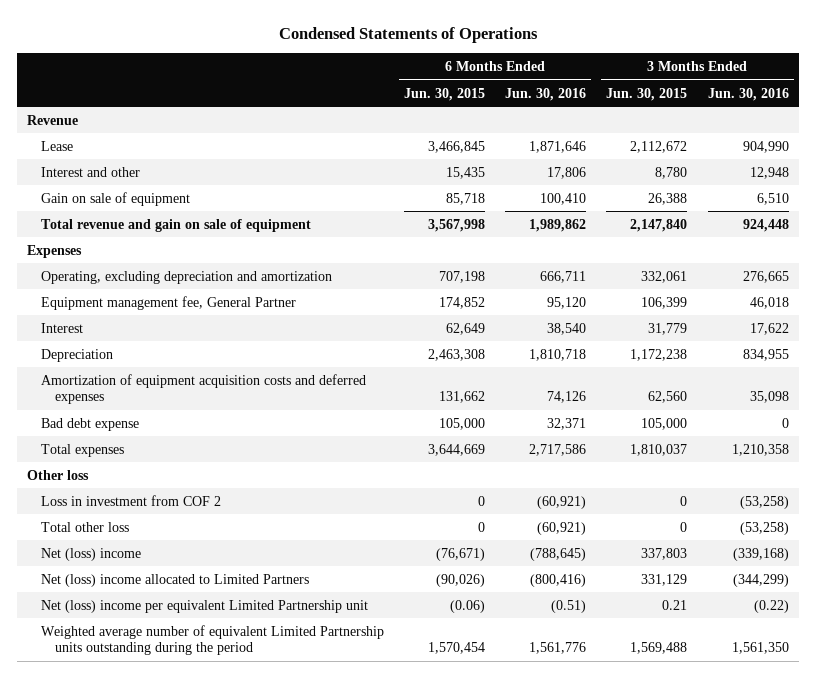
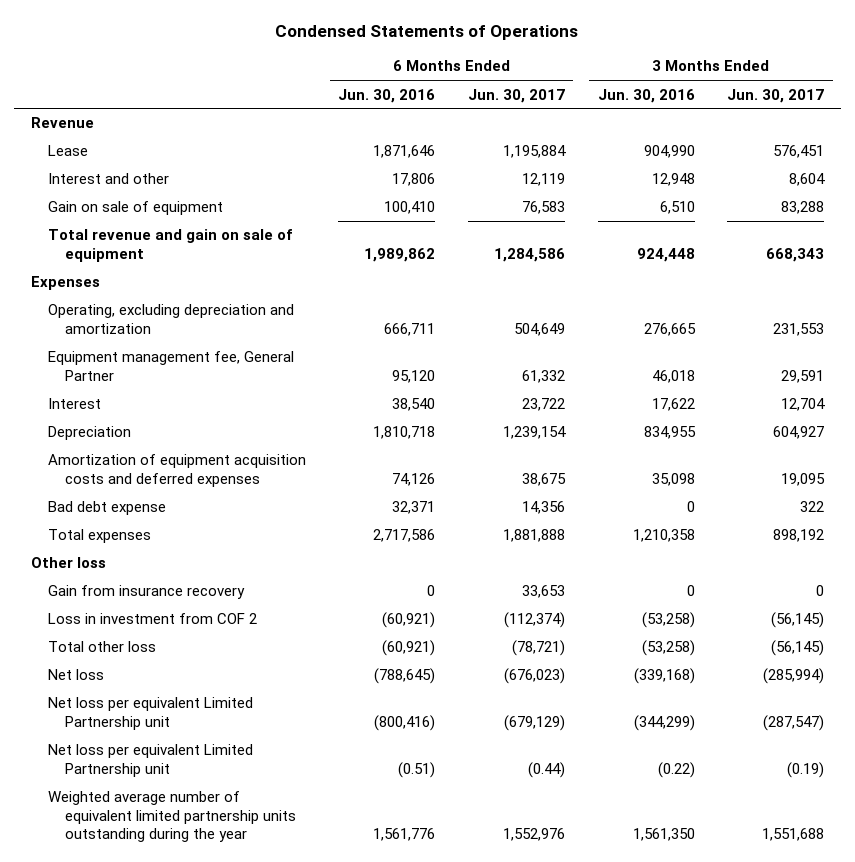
- | 6 Months Ended Jun. 30, 2015 | 6 Months Ended Jun. 30, 2016 | 3 Months Ended Jun. 30, 2015 | 3 Months Ended Jun. 30, 2016
+ | 6 Months Ended Jun. 30, 2016 | 6 Months Ended Jun. 30, 2017 | 3 Months Ended Jun. 30, 2016 | 3 Months Ended Jun. 30, 2017
+ Gain from insurance recovery | 0 | 33,653 | 0 | 0
- Net (loss) income | (76,671) | (788,645) | 337,803 | (339,168)
- Net (loss) income allocated to Limited Partners | (90,026) | (800,416) | 331,129 | (344,299)
- Net (loss) income per equivalent Limited Partnership unit | (0.06) | (0.51) | 0.21 | (0.22)
- Weighted average number of equivalent Limited Partnership units outstanding during the period | 1,570,454 | 1,561,776 | 1,569,488 | 1,561,350
+ Net loss | (788,645) | (676,023) | (339,168) | (285,994)
+ Net loss per equivalent Limited Partnership unit | (800,416) | (679,129) | (344,299) | (287,547)
+ Net loss per equivalent Limited Partnership unit | (0.51) | (0.44) | (0.22) | (0.19)
+ Weighted average number of equivalent limited partnership units outstanding during the year | 1,561,776 | 1,552,976 | 1,561,350 | 1,551,688

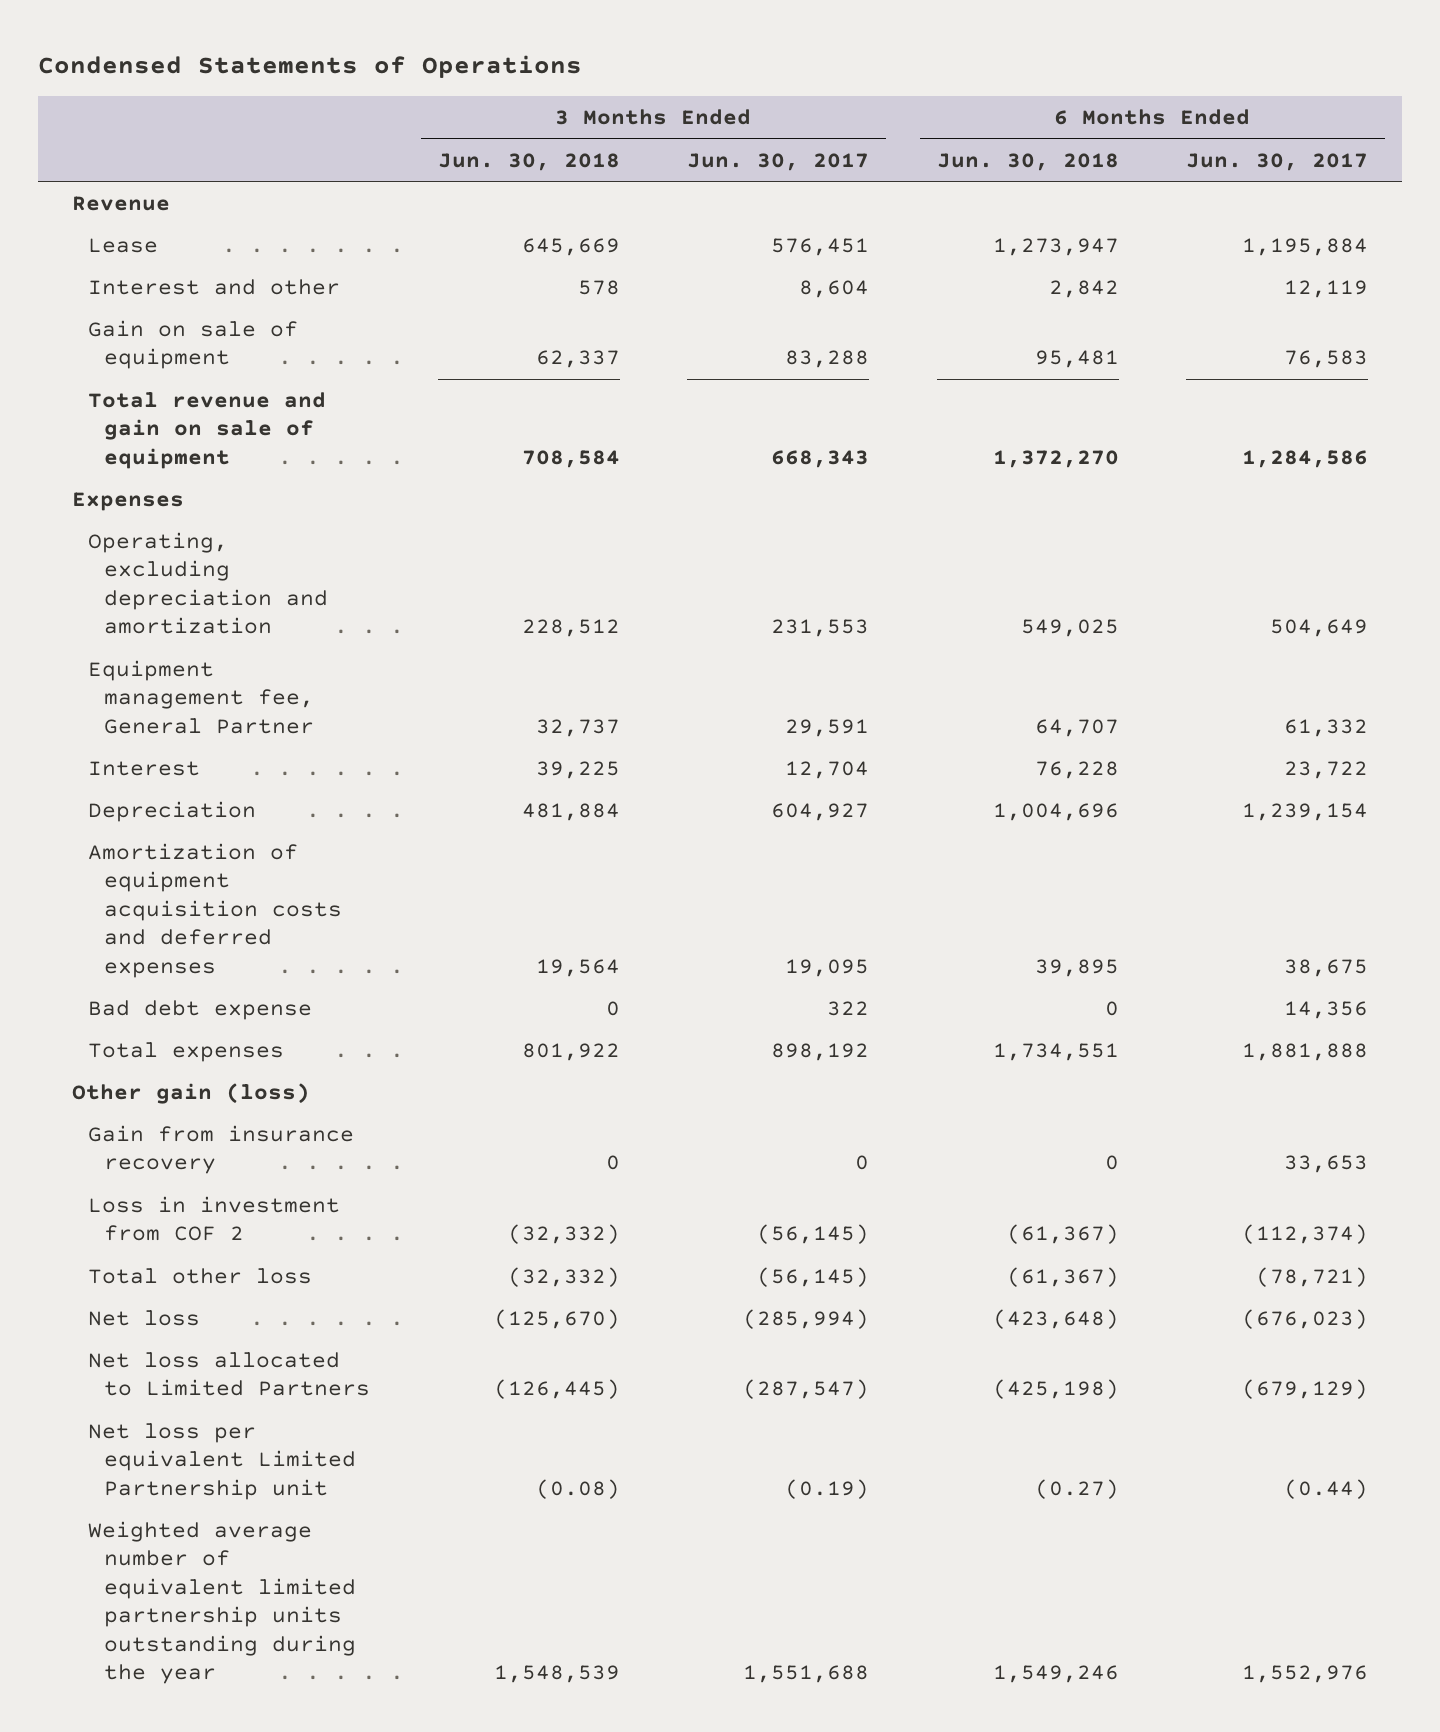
- | 6 Months Ended Jun. 30, 2016 | 6 Months Ended Jun. 30, 2017 | 3 Months Ended Jun. 30, 2016 | 3 Months Ended Jun. 30, 2017
+ | 3 Months Ended Jun. 30, 2018 | 3 Months Ended Jun. 30, 2017 | 6 Months Ended Jun. 30, 2018 | 6 Months Ended Jun. 30, 2017
- Other loss
+ Other gain (loss)
- Net loss per equivalent Limited Partnership unit | (800,416) | (679,129) | (344,299) | (287,547)
+ Net loss allocated to Limited Partners | (126,445) | (287,547) | (425,198) | (679,129)

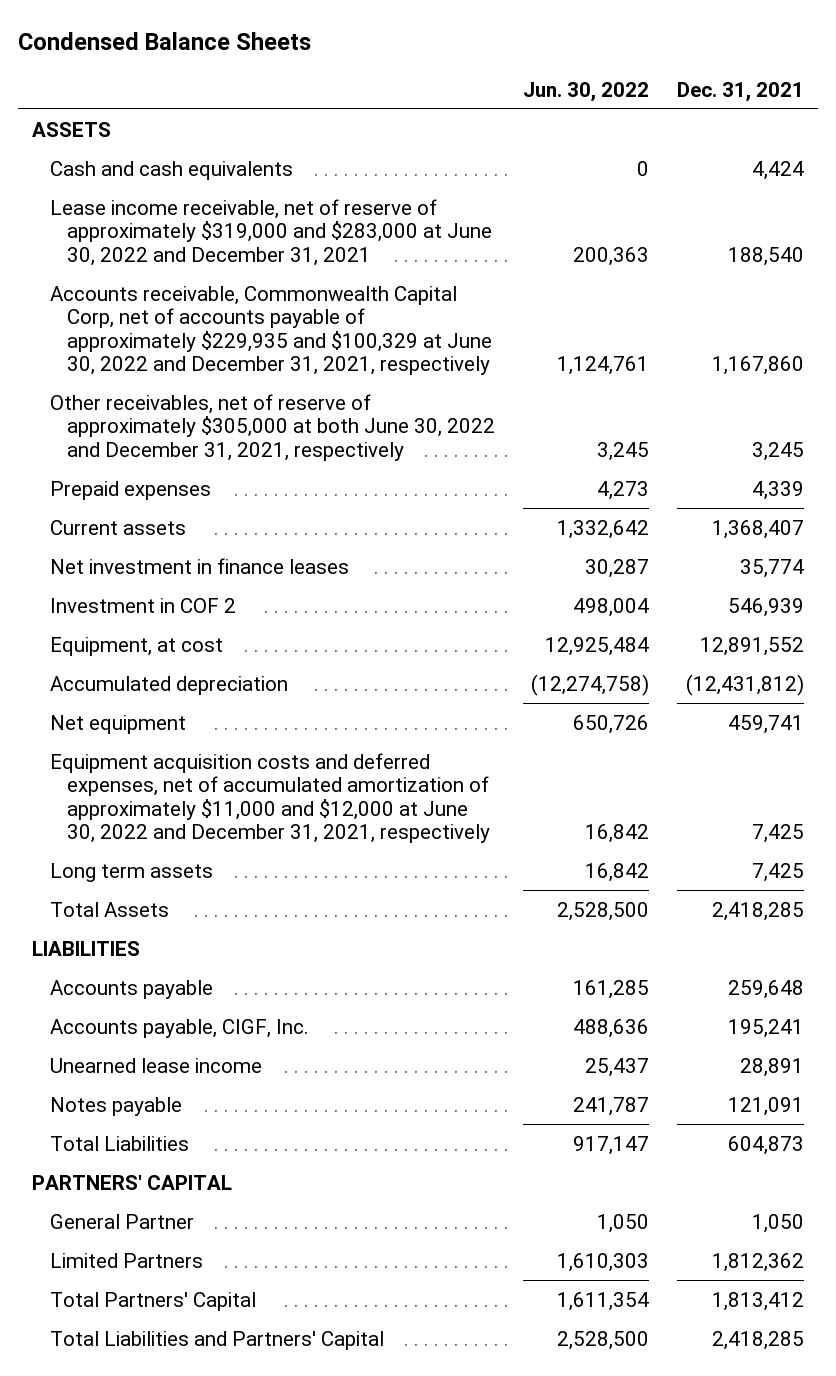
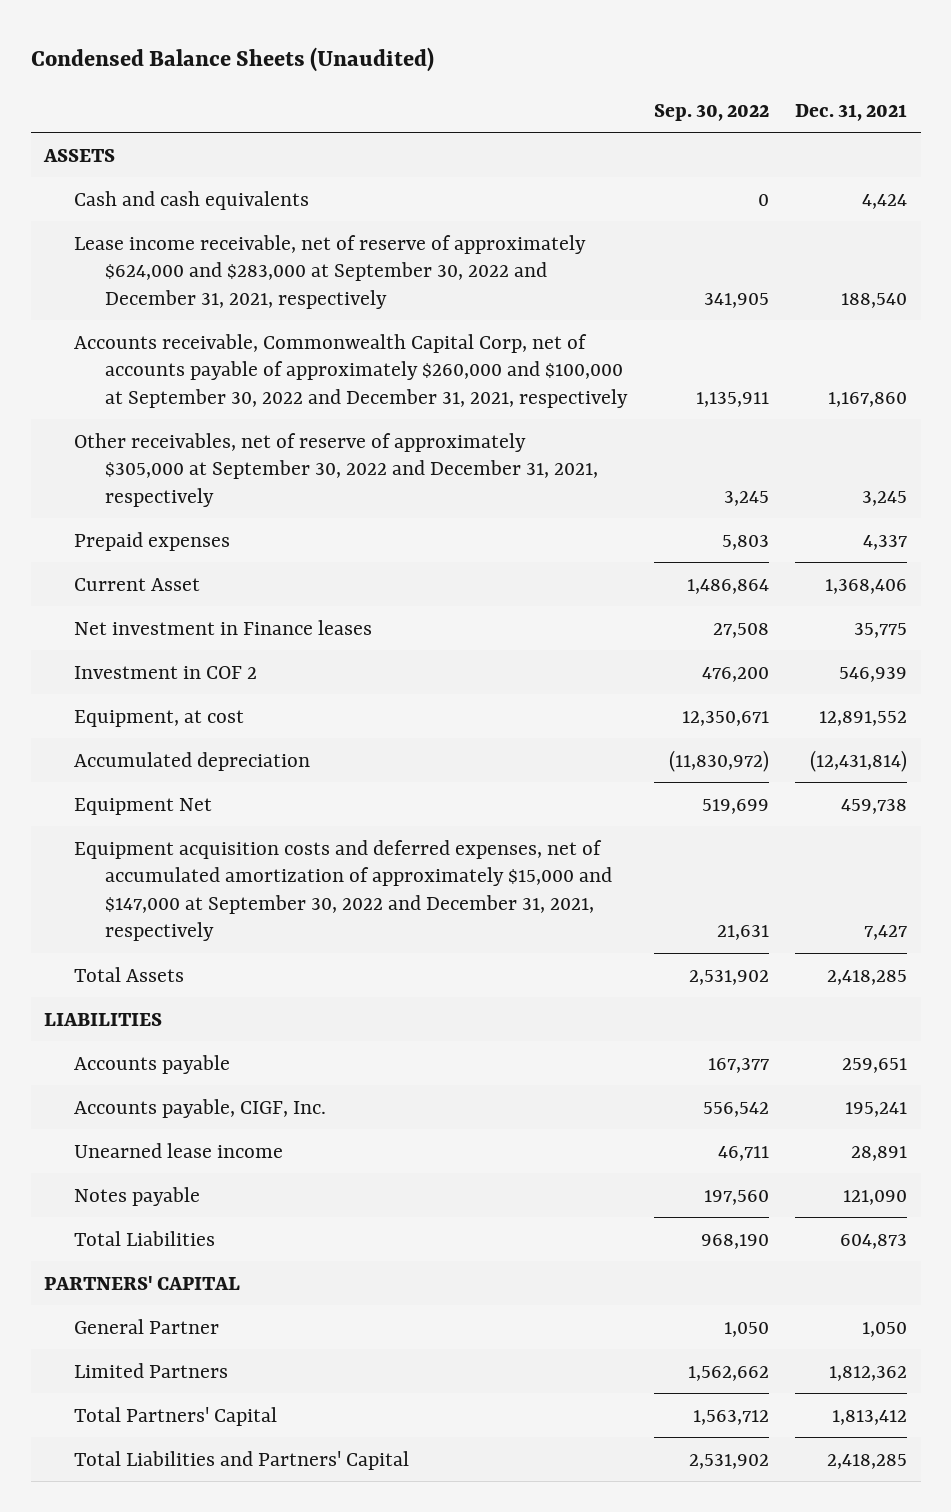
- Condensed Balance Sheets
+ Condensed Balance Sheets (Unaudited)
- | Jun. 30, 2022 | Dec. 31, 2021
+ | Sep. 30, 2022 | Dec. 31, 2021
- Lease income receivable, net of reserve of approximately $319,000 and $283,000 at June 30, 2022 and December 31, 2021 | 200,363 | 188,540
- Accounts receivable, Commonwealth Capital Corp, net of accounts payable of approximately $229,935 and $100,329 at June 30, 2022 and December 31, 2021, respectively | 1,124,761 | 1,167,860
- Other receivables, net of reserve of approximately $305,000 at both June 30, 2022 and December 31, 2021, respectively | 3,245 | 3,245
- Prepaid expenses | 4,273 | 4,339
- Current assets | 1,332,642 | 1,368,407
- Net investment in finance leases | 30,287 | 35,774
+ Lease income receivable, net of reserve of approximately $624,000 and $283,000 at September 30, 2022 and December 31, 2021, respectively | 341,905 | 188,540
+ Accounts receivable, Commonwealth Capital Corp, net of accounts payable of approximately $260,000 and $100,000 at September 30, 2022 and December 31, 2021, respectively | 1,135,911 | 1,167,860
+ Other receivables, net of reserve of approximately $305,000 at September 30, 2022 and December 31, 2021, respectively | 3,245 | 3,245
+ Prepaid expenses | 5,803 | 4,337
+ Current Asset | 1,486,864 | 1,368,406
+ Net investment in Finance leases | 27,508 | 35,775
- Accumulated depreciation | (12,274,758) | (12,431,812)
- Net equipment | 650,726 | 459,741
- Equipment acquisition costs and deferred expenses, net of accumulated amortization of approximately $11,000 and $12,000 at June 30, 2022 and December 31, 2021, respectively | 16,842 | 7,425
- Long term assets | 16,842 | 7,425
+ Accumulated depreciation | (11,830,972) | (12,431,814)
+ Equipment Net | 519,699 | 459,738
+ Equipment acquisition costs and deferred expenses, net of accumulated amortization of approximately $15,000 and $147,000 at September 30, 2022 and December 31, 2021, respectively | 21,631 | 7,427
- Accounts payable | 161,285 | 259,648
+ Accounts payable | 167,377 | 259,651
- Notes payable | 241,787 | 121,091
+ Notes payable | 197,560 | 121,090

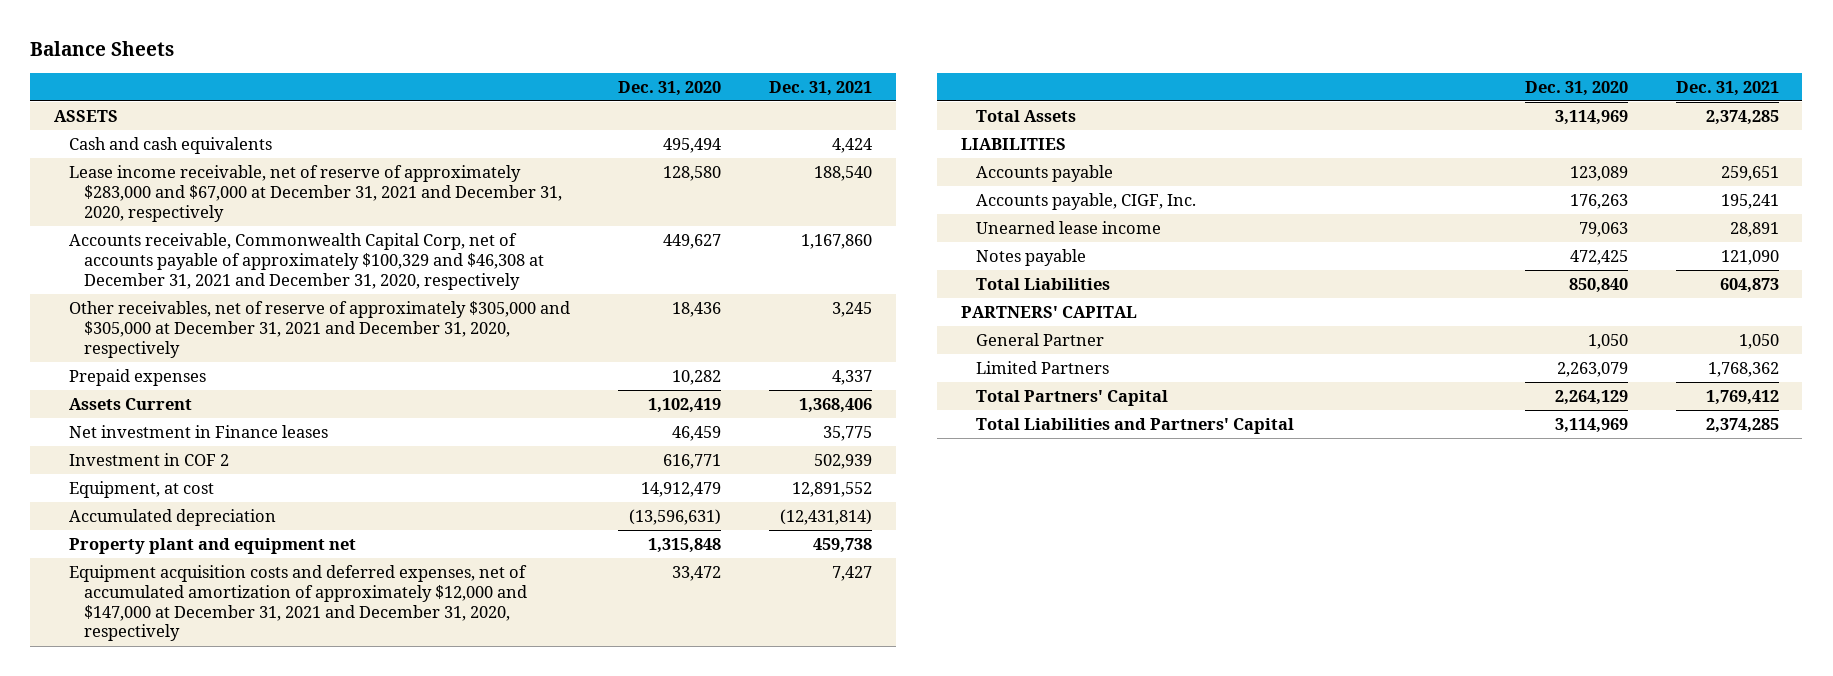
- Condensed Balance Sheets (Unaudited)
+ Balance Sheets
- | Sep. 30, 2022 | Dec. 31, 2021
+ | Dec. 31, 2020 | Dec. 31, 2021
- Lease income receivable, net of reserve of approximately $624,000 and $283,000 at September 30, 2022 and December 31, 2021, respectively | 341,905 | 188,540
- Accounts receivable, Commonwealth Capital Corp, net of accounts payable of approximately $260,000 and $100,000 at September 30, 2022 and December 31, 2021, respectively | 1,135,911 | 1,167,860
- Other receivables, net of reserve of approximately $305,000 at September 30, 2022 and December 31, 2021, respectively | 3,245 | 3,245
+ Lease income receivable, net of reserve of approximately $283,000 and $67,000 at December 31, 2021 and December 31, 2020, respectively | 128,580 | 188,540
+ Accounts receivable, Commonwealth Capital Corp, net of accounts payable of approximately $100,329 and $46,308 at December 31, 2021 and December 31, 2020, respectively | 449,627 | 1,167,860
+ Other receivables, net of reserve of approximately $305,000 and $305,000 at December 31, 2021 and December 31, 2020, respectively | 18,436 | 3,245
- Current Asset | 1,486,864 | 1,368,406
+ Assets Current | 1,102,419 | 1,368,406
- Investment in COF 2 | 476,200 | 546,939
+ Investment in COF 2 | 616,771 | 502,939
- Equipment Net | 519,699 | 459,738
- Equipment acquisition costs and deferred expenses, net of accumulated amortization of approximately $15,000 and $147,000 at September 30, 2022 and December 31, 2021, respectively | 21,631 | 7,427
- Total Assets | 2,531,902 | 2,418,285
+ Property plant and equipment net | 1,315,848 | 459,738
+ Equipment acquisition costs and deferred expenses, net of accumulated amortization of approximately $12,000 and $147,000 at December 31, 2021 and December 31, 2020, respectively | 33,472 | 7,427
+ Total Assets | 3,114,969 | 2,374,285
- Limited Partners | 1,562,662 | 1,812,362
- Total Partners' Capital | 1,563,712 | 1,813,412
- Total Liabilities and Partners' Capital | 2,531,902 | 2,418,285
+ Limited Partners | 2,263,079 | 1,768,362
+ Total Partners' Capital | 2,264,129 | 1,769,412
+ Total Liabilities and Partners' Capital | 3,114,969 | 2,374,285

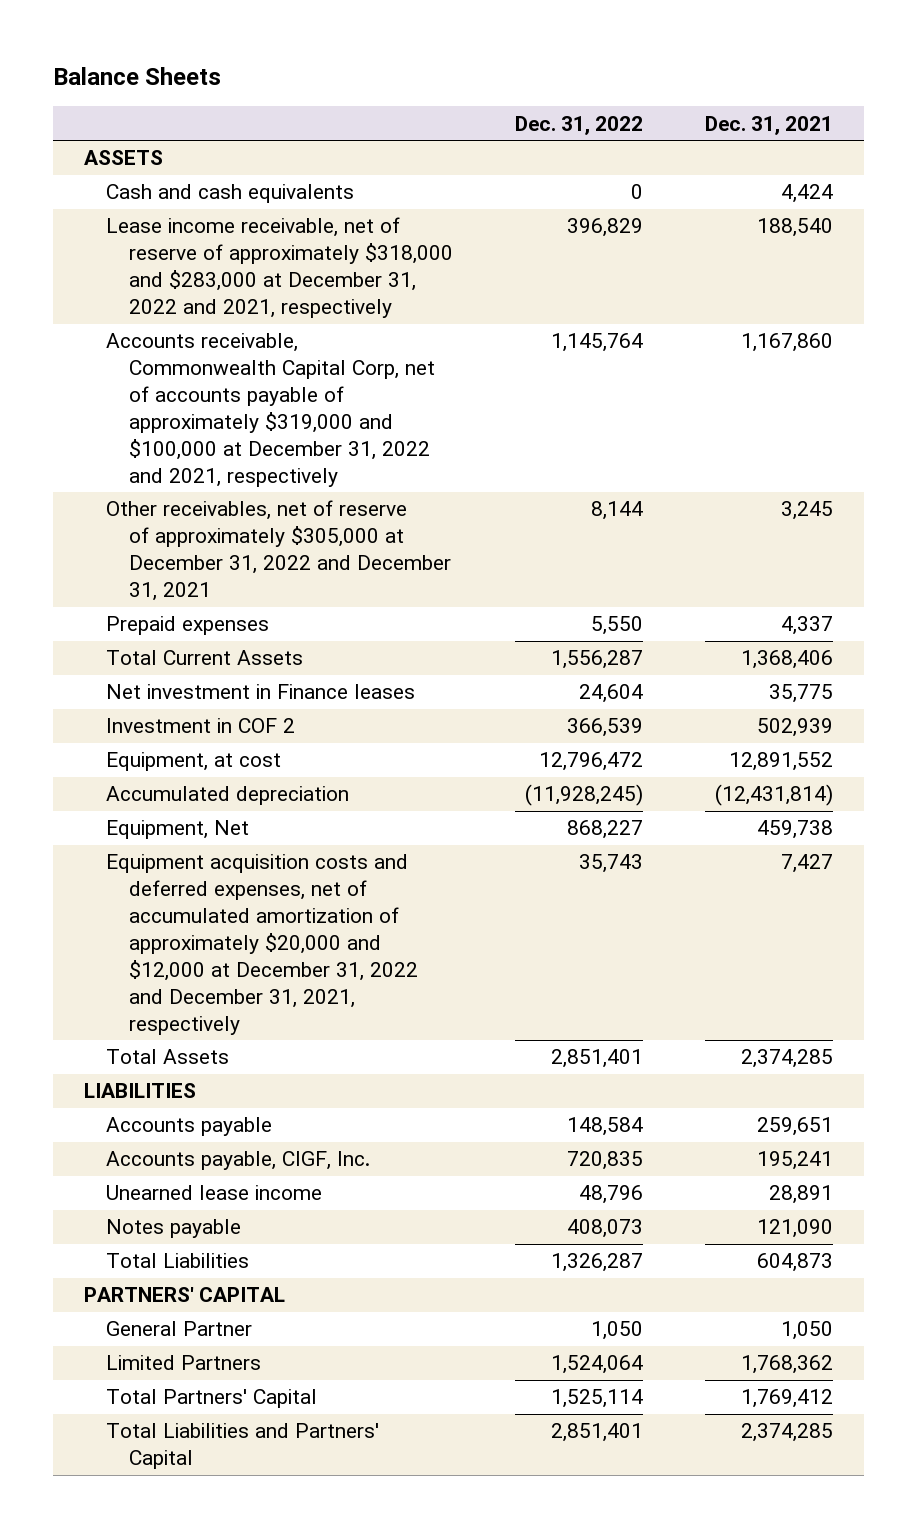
- | Dec. 31, 2020 | Dec. 31, 2021
+ | Dec. 31, 2022 | Dec. 31, 2021
- Lease income receivable, net of reserve of approximately $283,000 and $67,000 at December 31, 2021 and December 31, 2020, respectively | 128,580 | 188,540
- Accounts receivable, Commonwealth Capital Corp, net of accounts payable of approximately $100,329 and $46,308 at December 31, 2021 and December 31, 2020, respectively | 449,627 | 1,167,860
- Other receivables, net of reserve of approximately $305,000 and $305,000 at December 31, 2021 and December 31, 2020, respectively | 18,436 | 3,245
+ Lease income receivable, net of reserve of approximately $318,000 and $283,000 at December 31, 2022 and 2021, respectively | 396,829 | 188,540
+ Accounts receivable, Commonwealth Capital Corp, net of accounts payable of approximately $319,000 and $100,000 at December 31, 2022 and 2021, respectively | 1,145,764 | 1,167,860
+ Other receivables, net of reserve of approximately $305,000 at December 31, 2022 and December 31, 2021 | 8,144 | 3,245
- Assets Current | 1,102,419 | 1,368,406
+ Total Current Assets | 1,556,287 | 1,368,406
- Property plant and equipment net | 1,315,848 | 459,738
- Equipment acquisition costs and deferred expenses, net of accumulated amortization of approximately $12,000 and $147,000 at December 31, 2021 and December 31, 2020, respectively | 33,472 | 7,427
+ Equipment, Net | 868,227 | 459,738
+ Equipment acquisition costs and deferred expenses, net of accumulated amortization of approximately $20,000 and $12,000 at December 31, 2022 and December 31, 2021, respectively | 35,743 | 7,427

